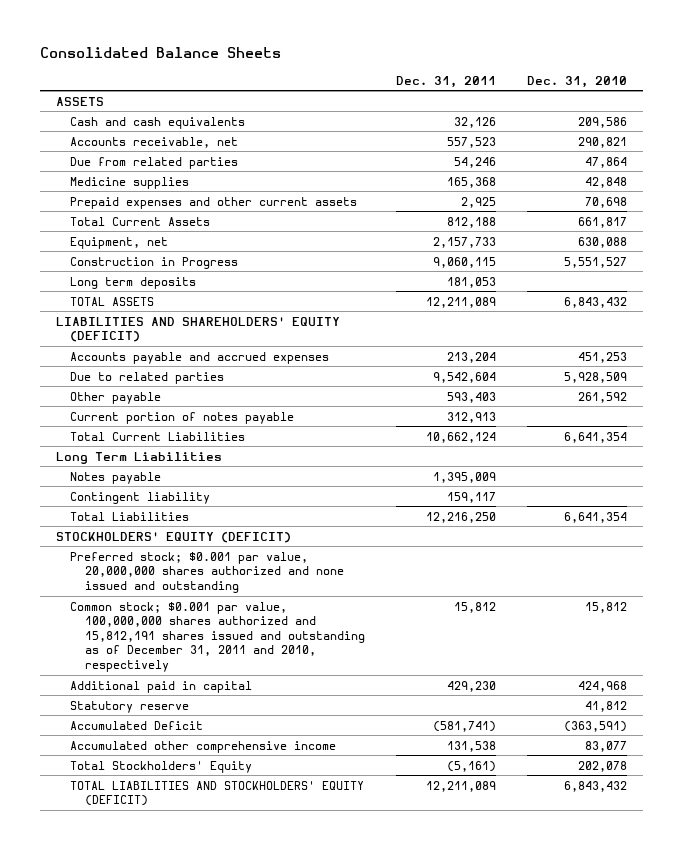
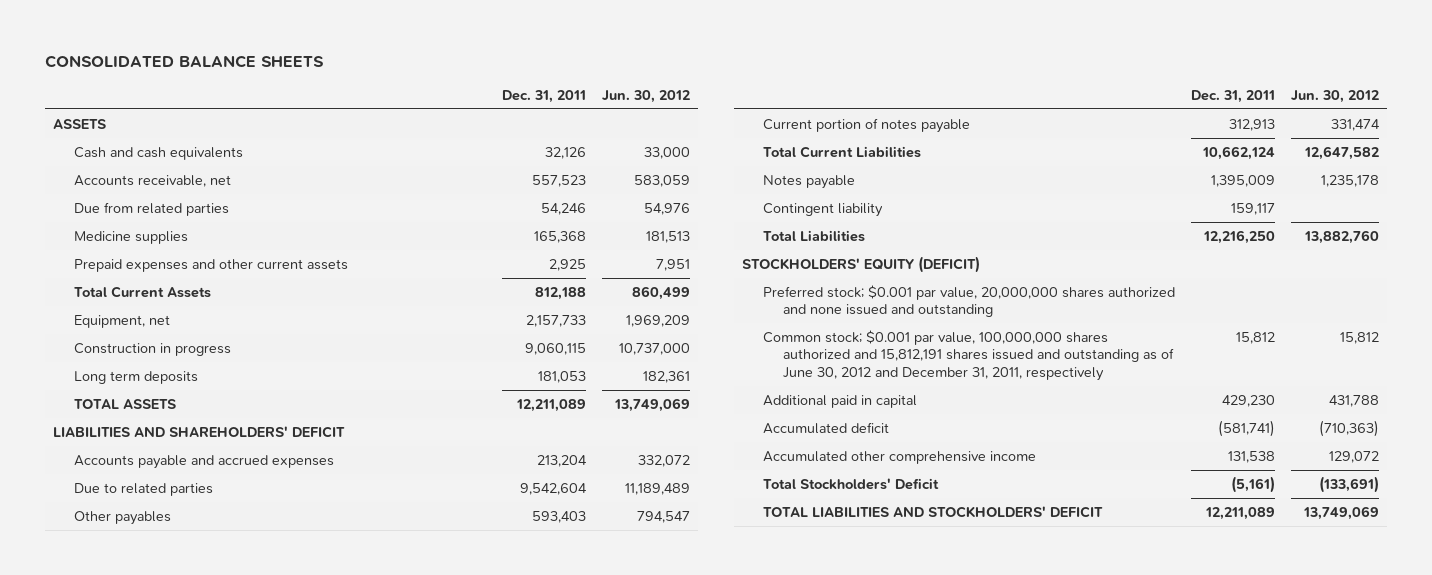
- Consolidated Balance Sheets
+ CONSOLIDATED BALANCE SHEETS
- | Dec. 31, 2011 | Dec. 31, 2010
+ | Dec. 31, 2011 | Jun. 30, 2012
- Construction in Progress | 9,060,115 | 5,551,527
+ Construction in progress | 9,060,115 | 10,737,000
- LIABILITIES AND SHAREHOLDERS' EQUITY (DEFICIT)
+ LIABILITIES AND SHAREHOLDERS' DEFICIT
- Other payable | 593,403 | 261,592
+ Other payables | 593,403 | 794,547
- Long Term Liabilities
- Common stock; $0.001 par value, 100,000,000 shares authorized and 15,812,191 shares issued and outstanding as of December 31, 2011 and 2010, respectively | 15,812 | 15,812
+ Common stock; $0.001 par value, 100,000,000 shares authorized and 15,812,191 shares issued and outstanding as of June 30, 2012 and December 31, 2011, respectively | 15,812 | 15,812
- Statutory reserve | | 41,812
- Accumulated Deficit | (581,741) | (363,591)
+ Accumulated deficit | (581,741) | (710,363)
- Total Stockholders' Equity | (5,161) | 202,078
- TOTAL LIABILITIES AND STOCKHOLDERS' EQUITY (DEFICIT) | 12,211,089 | 6,843,432
+ Total Stockholders' Deficit | (5,161) | (133,691)
+ TOTAL LIABILITIES AND STOCKHOLDERS' DEFICIT | 12,211,089 | 13,749,069

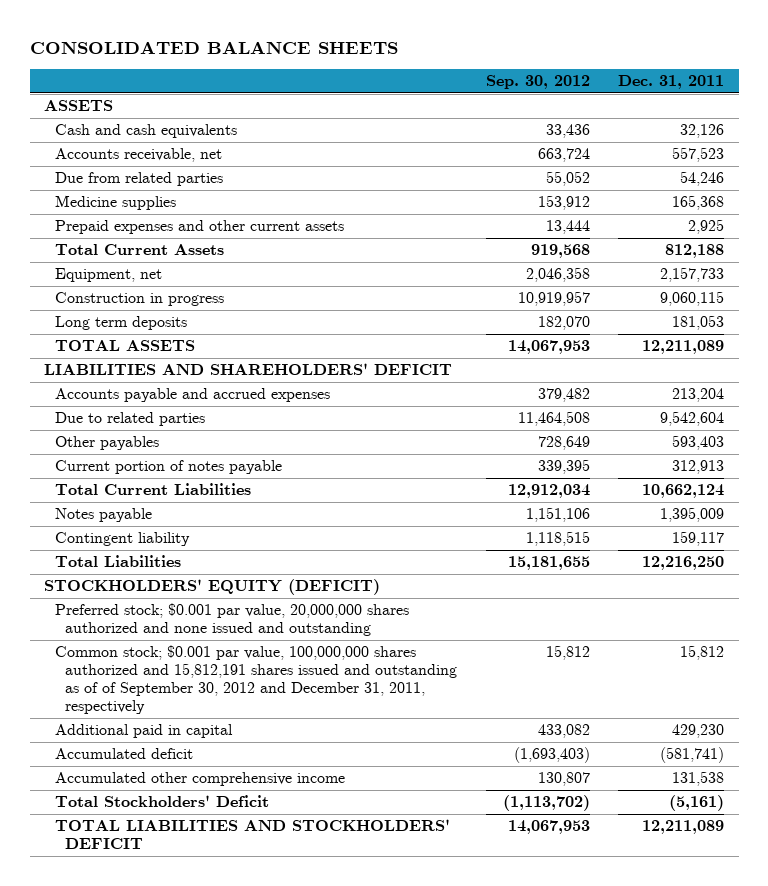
- | Dec. 31, 2011 | Jun. 30, 2012
+ | Sep. 30, 2012 | Dec. 31, 2011
- Common stock; $0.001 par value, 100,000,000 shares authorized and 15,812,191 shares issued and outstanding as of June 30, 2012 and December 31, 2011, respectively | 15,812 | 15,812
+ Common stock; $0.001 par value, 100,000,000 shares authorized and 15,812,191 shares issued and outstanding as of of September 30, 2012 and December 31, 2011, respectively | 15,812 | 15,812

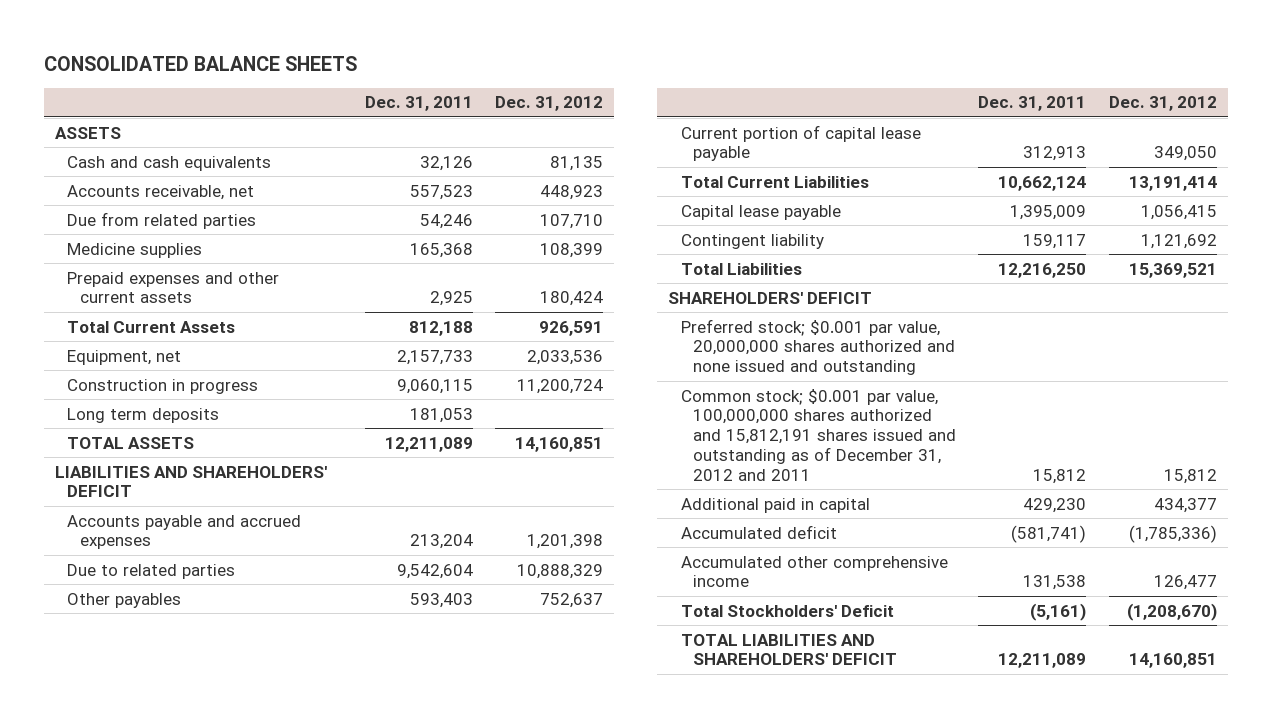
- | Sep. 30, 2012 | Dec. 31, 2011
+ | Dec. 31, 2011 | Dec. 31, 2012
- Current portion of notes payable | 339,395 | 312,913
+ Current portion of capital lease payable | 312,913 | 349,050
- Notes payable | 1,151,106 | 1,395,009
+ Capital lease payable | 1,395,009 | 1,056,415
- STOCKHOLDERS' EQUITY (DEFICIT)
+ SHAREHOLDERS' DEFICIT
- Common stock; $0.001 par value, 100,000,000 shares authorized and 15,812,191 shares issued and outstanding as of of September 30, 2012 and December 31, 2011, respectively | 15,812 | 15,812
+ Common stock; $0.001 par value, 100,000,000 shares authorized and 15,812,191 shares issued and outstanding as of December 31, 2012 and 2011 | 15,812 | 15,812
- TOTAL LIABILITIES AND STOCKHOLDERS' DEFICIT | 14,067,953 | 12,211,089
+ TOTAL LIABILITIES AND SHAREHOLDERS' DEFICIT | 12,211,089 | 14,160,851

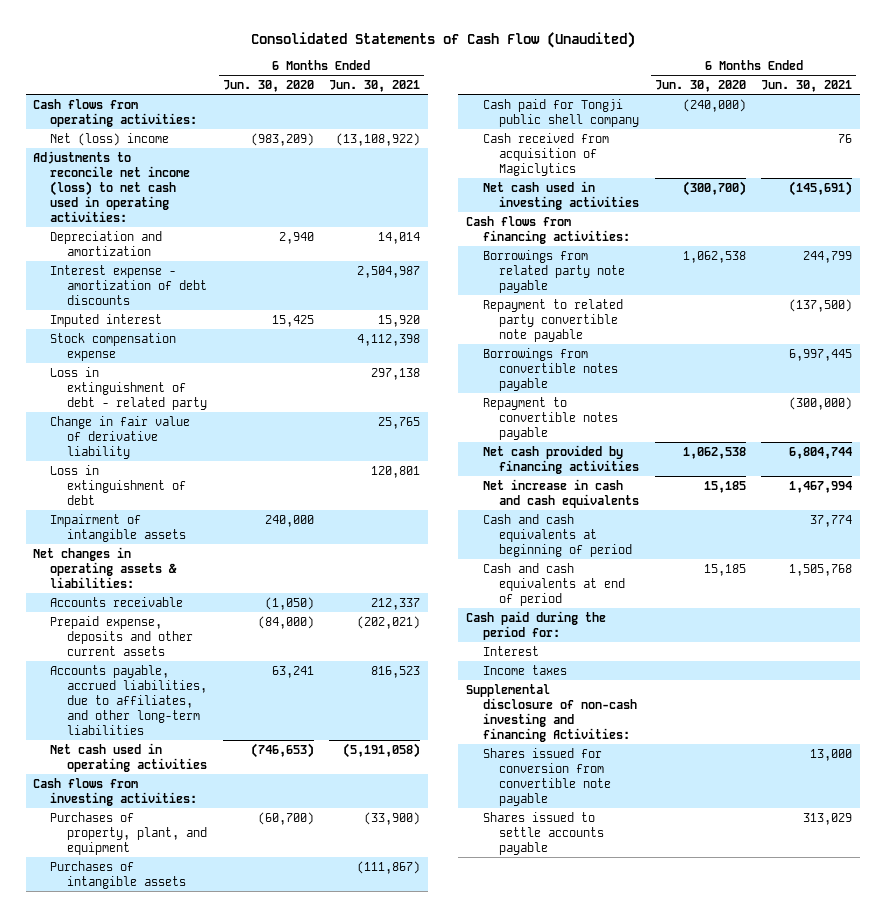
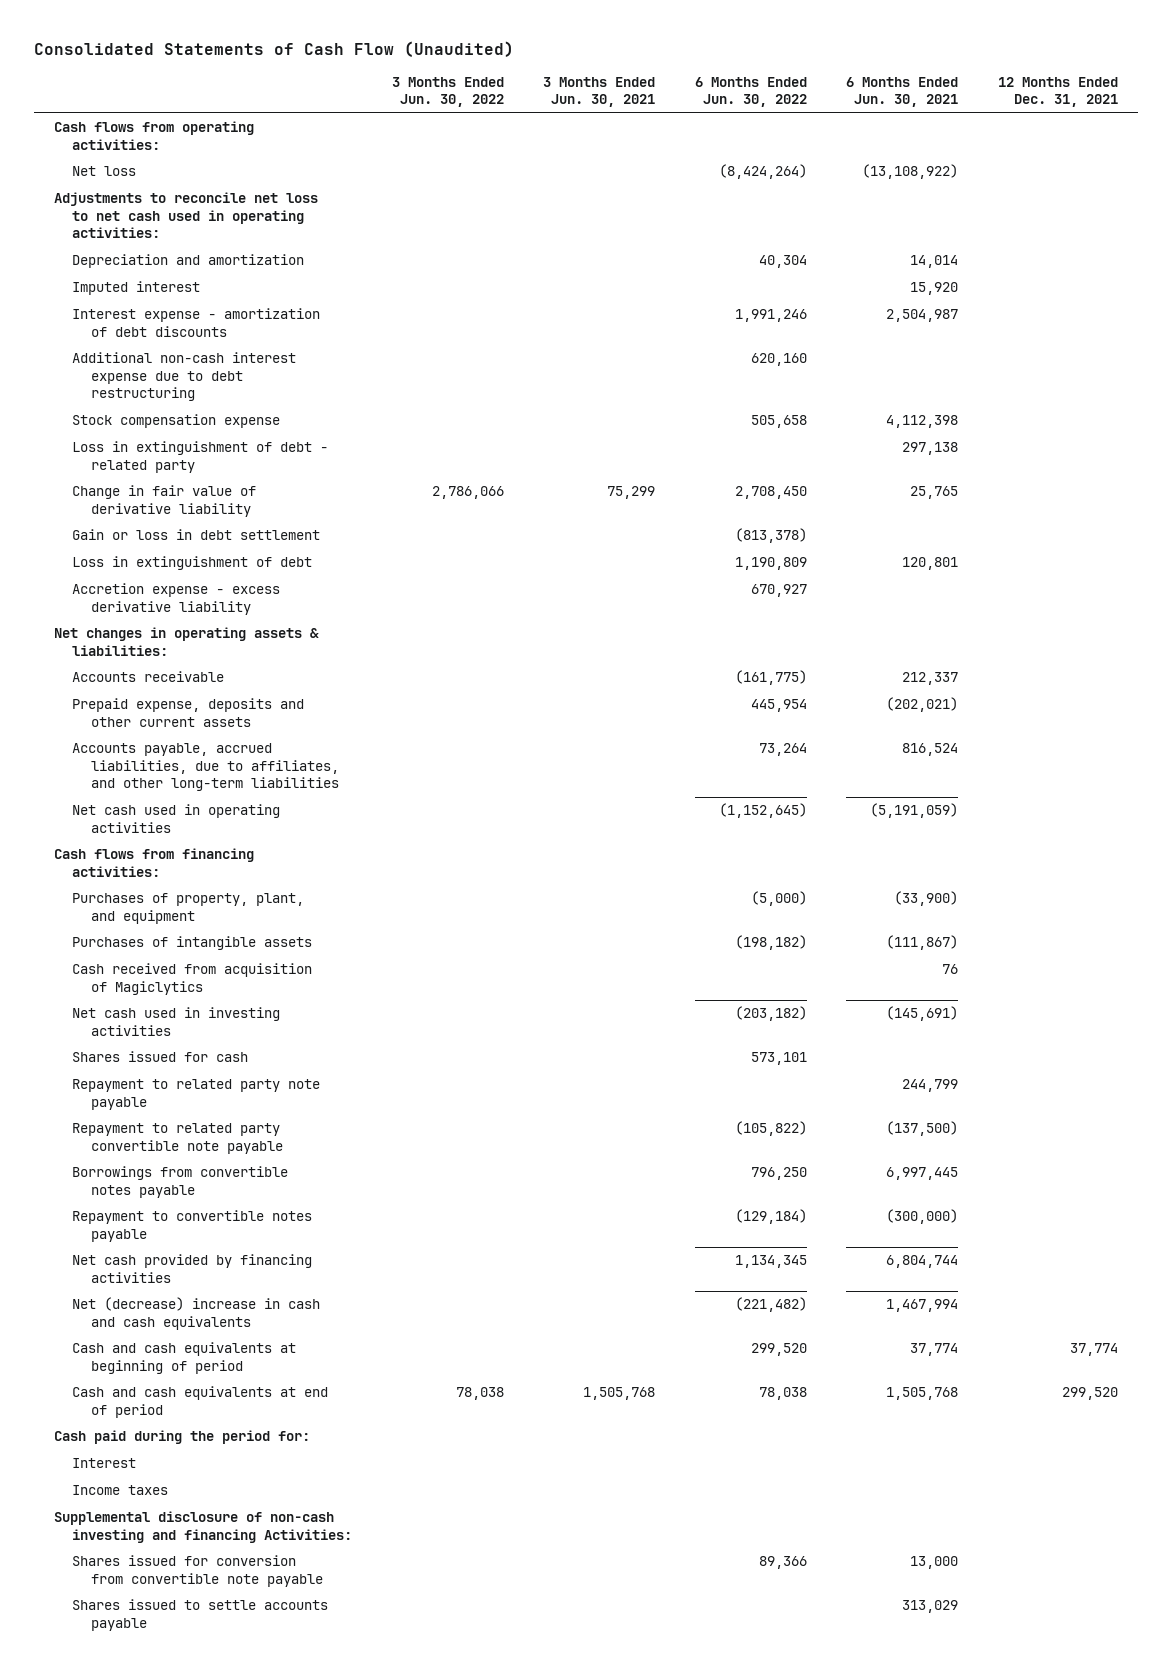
- | 6 Months Ended Jun. 30, 2020 | 6 Months Ended Jun. 30, 2021
+ | 3 Months Ended Jun. 30, 2022 | 3 Months Ended Jun. 30, 2021 | 6 Months Ended Jun. 30, 2022 | 6 Months Ended Jun. 30, 2021 | 12 Months Ended Dec. 31, 2021
- Net (loss) income | (983,209) | (13,108,922)
- Adjustments to reconcile net income (loss) to net cash used in operating activities:
+ Net loss | | | (8,424,264) | (13,108,922) |
+ Adjustments to reconcile net loss to net cash used in operating activities:
moved down: Interest expense - amortization of debt discounts | | | 1,991,246 | 2,504,987 |
+ Additional non-cash interest expense due to debt restructuring | | | 620,160 | |
+ Gain or loss in debt settlement | | | (813,378) | |
- Impairment of intangible assets | 240,000 |
+ Accretion expense - excess derivative liability | | | 670,927 | |
- Accounts payable, accrued liabilities, due to affiliates, and other long-term liabilities | 63,241 | 816,523
- Net cash used in operating activities | (746,653) | (5,191,058)
- Cash flows from investing activities:
+ Accounts payable, accrued liabilities, due to affiliates, and other long-term liabilities | | | 73,264 | 816,524 |
+ Net cash used in operating activities | | | (1,152,645) | (5,191,059) |
moved up: Cash flows from financing activities:
- Cash paid for Tongji public shell company | (240,000) |
- Borrowings from related party note payable | 1,062,538 | 244,799
+ Shares issued for cash | | | 573,101 | |
+ Repayment to related party note payable | | | | 244,799 |
- Net increase in cash and cash equivalents | 15,185 | 1,467,994
+ Net (decrease) increase in cash and cash equivalents | | | (221,482) | 1,467,994 |

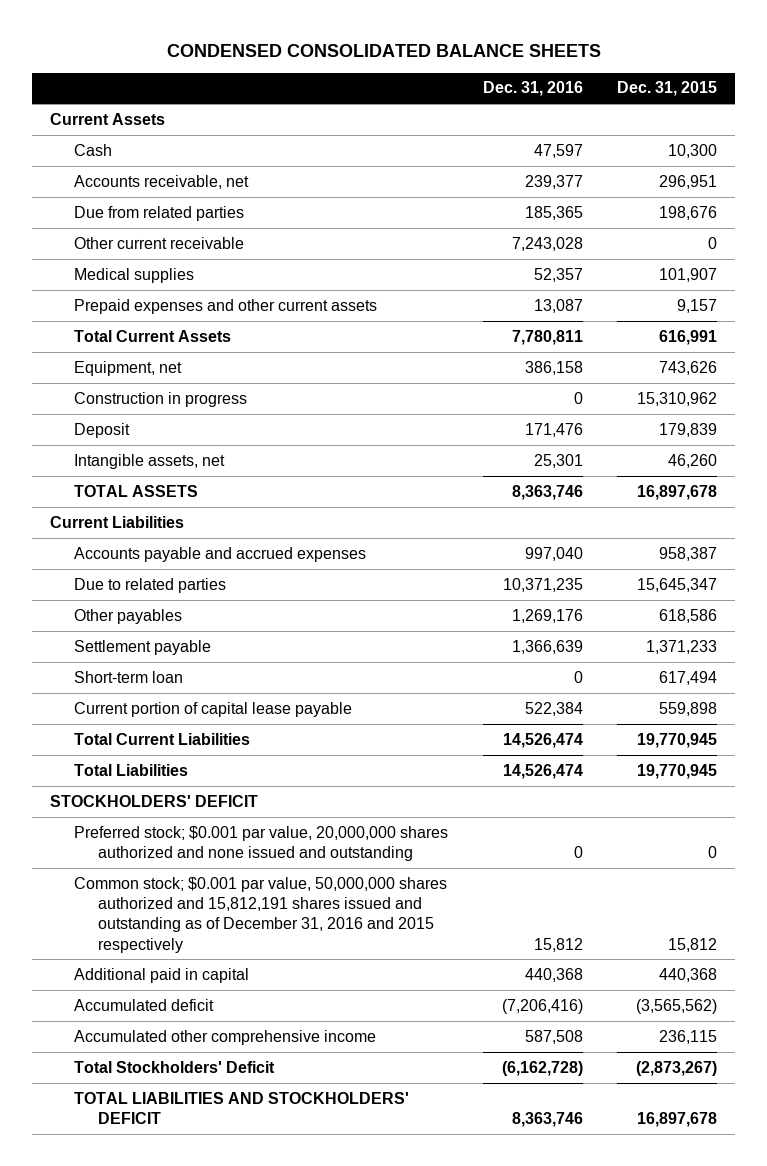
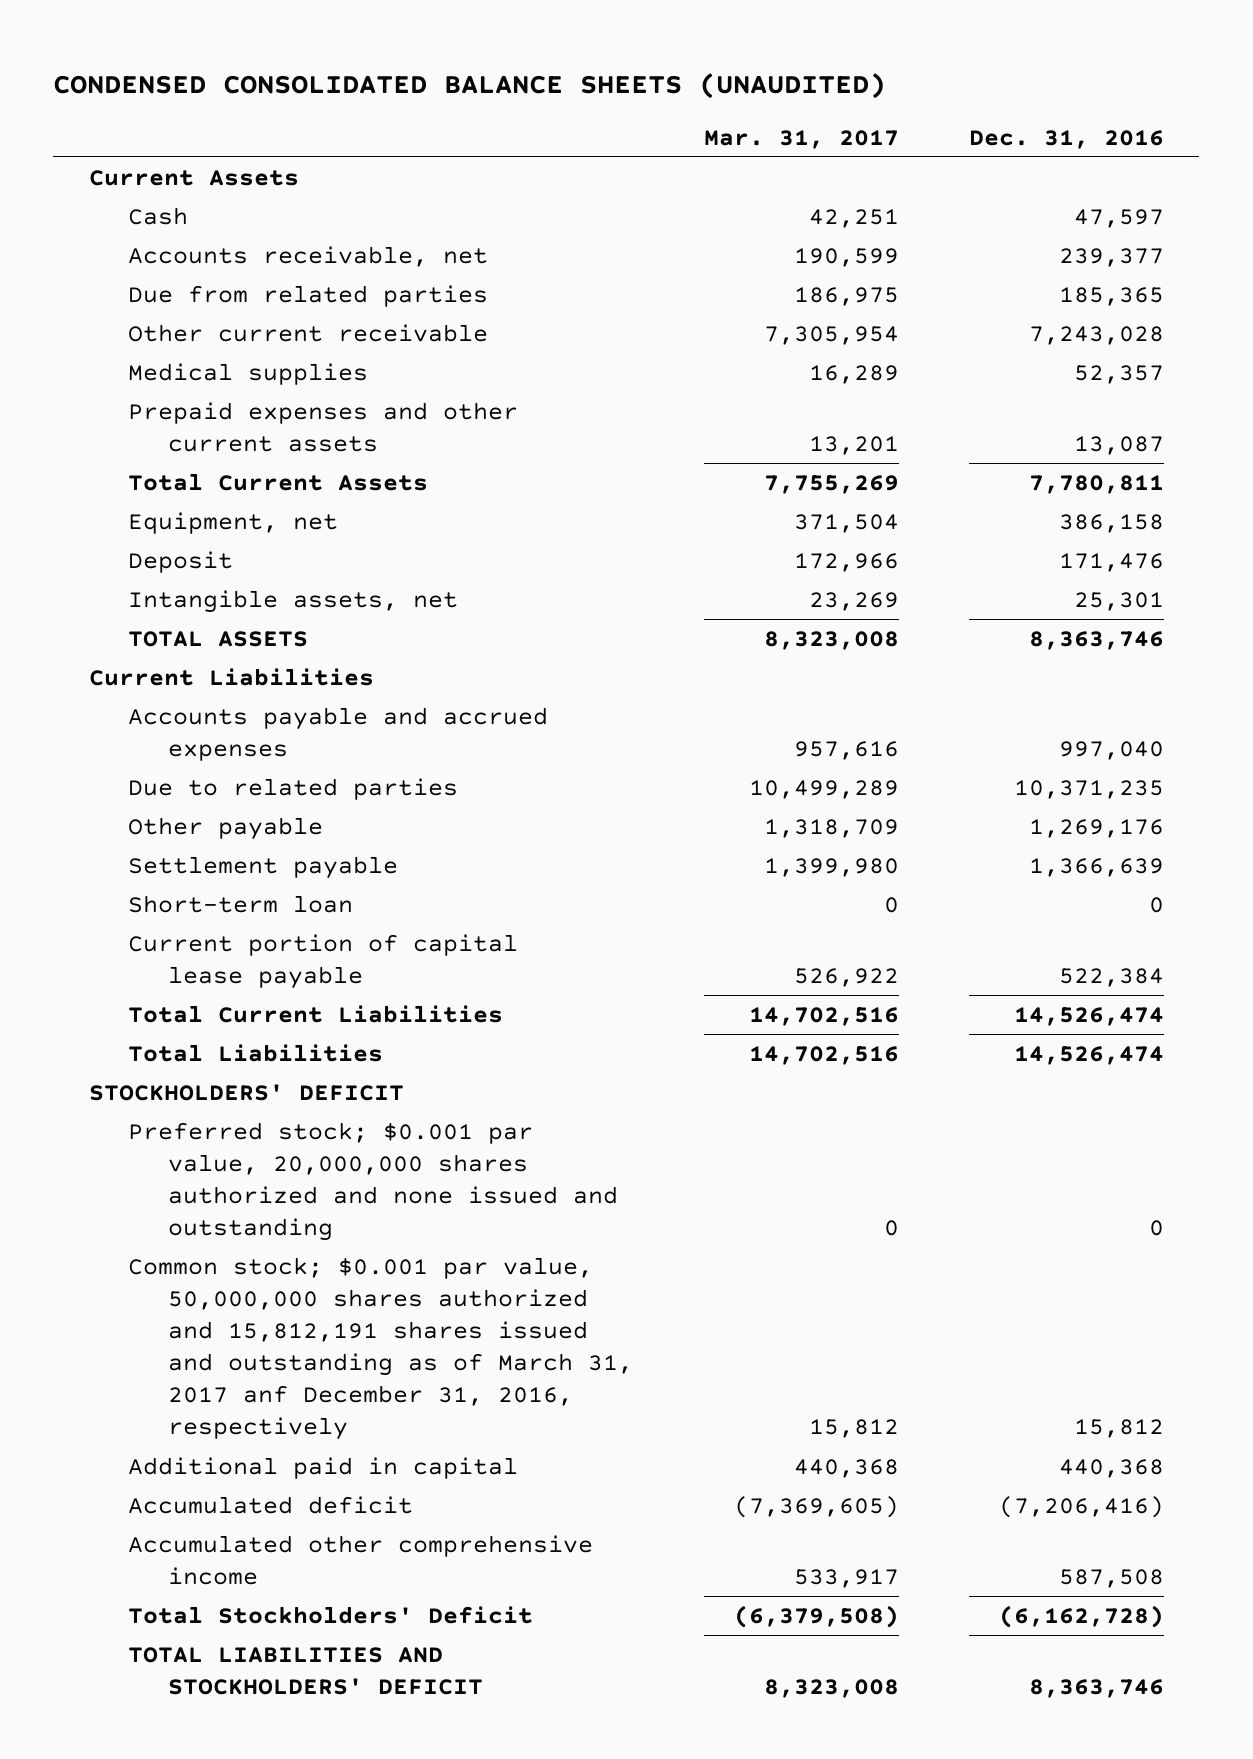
- CONDENSED CONSOLIDATED BALANCE SHEETS
+ CONDENSED CONSOLIDATED BALANCE SHEETS (UNAUDITED)
- | Dec. 31, 2016 | Dec. 31, 2015
+ | Mar. 31, 2017 | Dec. 31, 2016
- Construction in progress | 0 | 15,310,962
- Other payables | 1,269,176 | 618,586
+ Other payable | 1,318,709 | 1,269,176
- Common stock; $0.001 par value, 50,000,000 shares authorized and 15,812,191 shares issued and outstanding as of December 31, 2016 and 2015 respectively | 15,812 | 15,812
+ Common stock; $0.001 par value, 50,000,000 shares authorized and 15,812,191 shares issued and outstanding as of March 31, 2017 anf December 31, 2016, respectively | 15,812 | 15,812

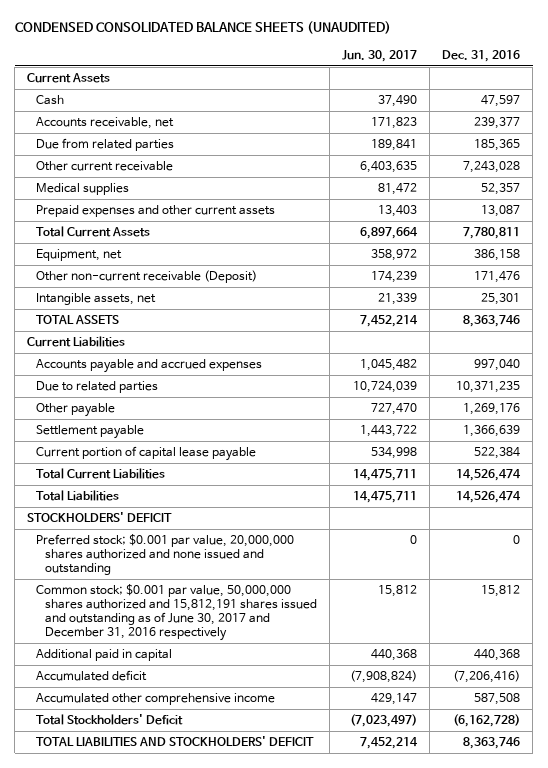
- | Mar. 31, 2017 | Dec. 31, 2016
+ | Jun. 30, 2017 | Dec. 31, 2016
- Deposit | 172,966 | 171,476
+ Other non-current receivable (Deposit) | 174,239 | 171,476
- Short-term loan | 0 | 0
- Common stock; $0.001 par value, 50,000,000 shares authorized and 15,812,191 shares issued and outstanding as of March 31, 2017 anf December 31, 2016, respectively | 15,812 | 15,812
+ Common stock; $0.001 par value, 50,000,000 shares authorized and 15,812,191 shares issued and outstanding as of June 30, 2017 and December 31, 2016 respectively | 15,812 | 15,812

